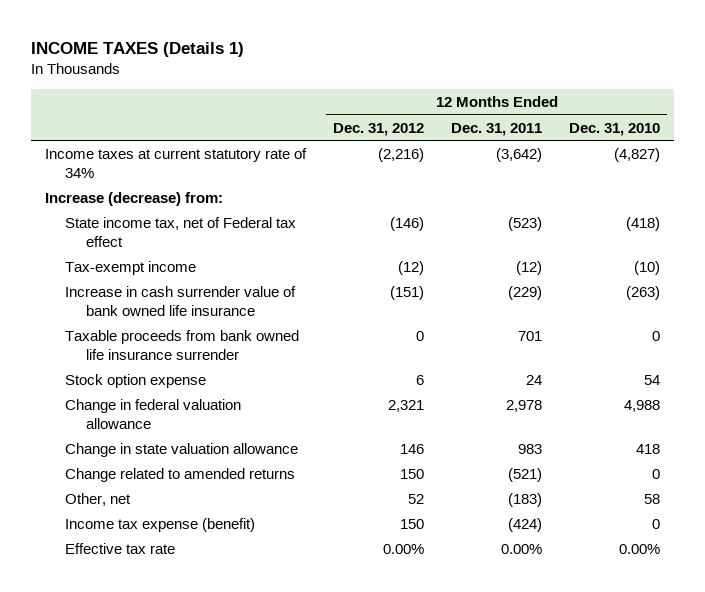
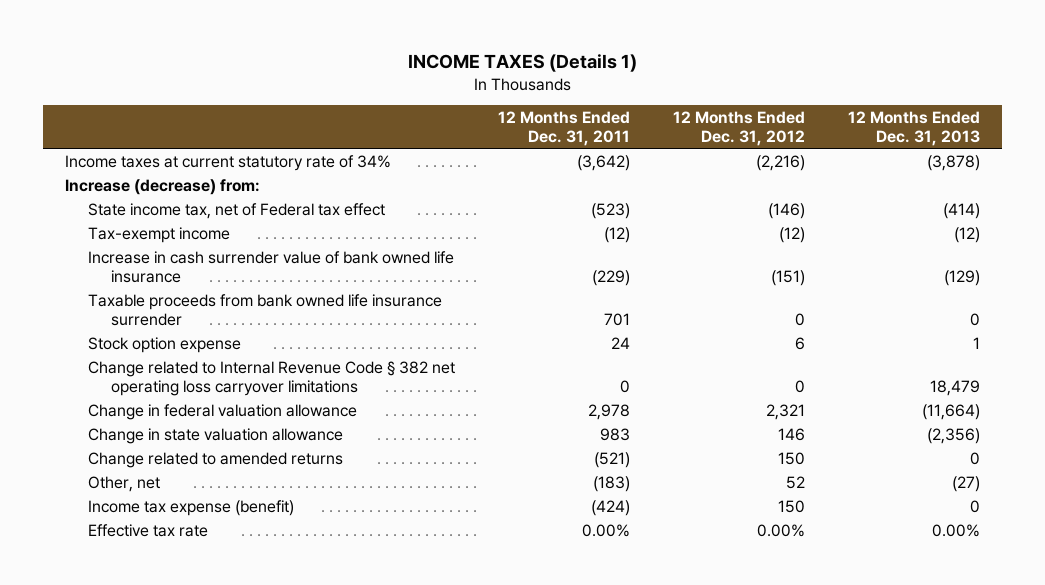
- | 12 Months Ended Dec. 31, 2012 | 12 Months Ended Dec. 31, 2011 | 12 Months Ended Dec. 31, 2010
+ | 12 Months Ended Dec. 31, 2011 | 12 Months Ended Dec. 31, 2012 | 12 Months Ended Dec. 31, 2013
+ Change related to Internal Revenue Code § 382 net operating loss carryover limitations | 0 | 0 | 18,479

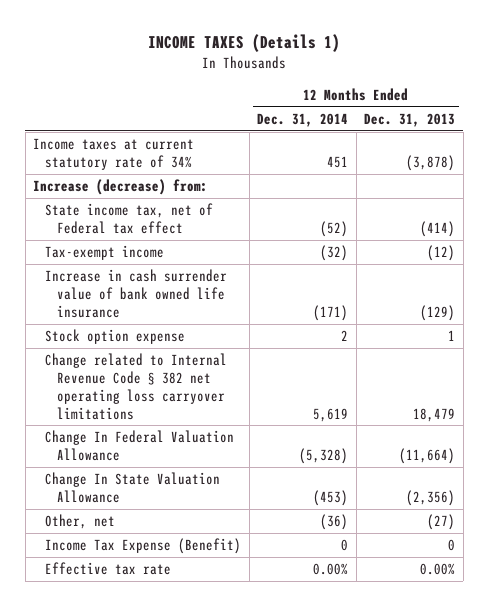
- | 12 Months Ended Dec. 31, 2011 | 12 Months Ended Dec. 31, 2012 | 12 Months Ended Dec. 31, 2013
+ | 12 Months Ended Dec. 31, 2014 | 12 Months Ended Dec. 31, 2013
- Taxable proceeds from bank owned life insurance surrender | 701 | 0 | 0
- Change in federal valuation allowance | 2,978 | 2,321 | (11,664)
- Change in state valuation allowance | 983 | 146 | (2,356)
- Change related to amended returns | (521) | 150 | 0
+ Change In Federal Valuation Allowance | (5,328) | (11,664)
+ Change In State Valuation Allowance | (453) | (2,356)
- Income tax expense (benefit) | (424) | 150 | 0
+ Income Tax Expense (Benefit) | 0 | 0

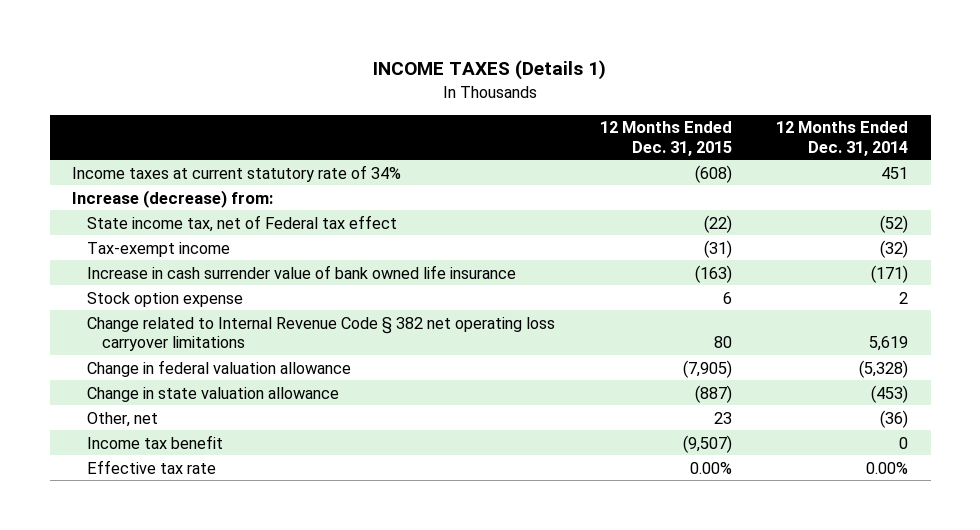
- | 12 Months Ended Dec. 31, 2014 | 12 Months Ended Dec. 31, 2013
+ | 12 Months Ended Dec. 31, 2015 | 12 Months Ended Dec. 31, 2014
- Change In Federal Valuation Allowance | (5,328) | (11,664)
- Change In State Valuation Allowance | (453) | (2,356)
+ Change in federal valuation allowance | (7,905) | (5,328)
+ Change in state valuation allowance | (887) | (453)
- Income Tax Expense (Benefit) | 0 | 0
+ Income tax benefit | (9,507) | 0

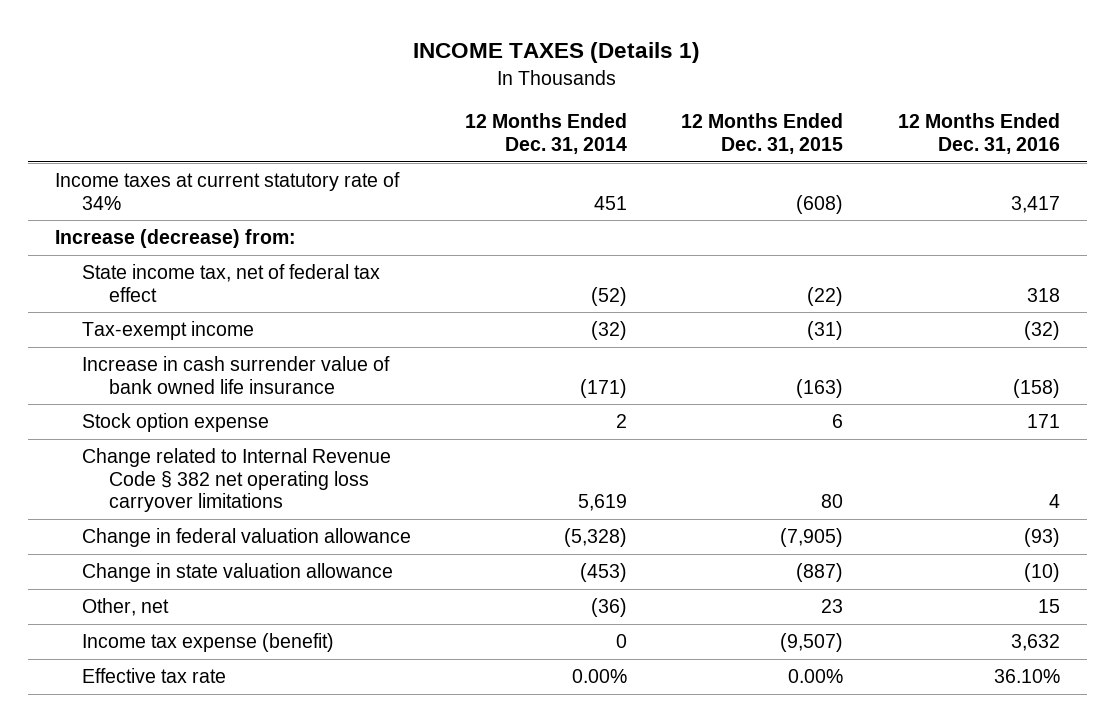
- | 12 Months Ended Dec. 31, 2015 | 12 Months Ended Dec. 31, 2014
+ | 12 Months Ended Dec. 31, 2014 | 12 Months Ended Dec. 31, 2015 | 12 Months Ended Dec. 31, 2016
- State income tax, net of Federal tax effect | (22) | (52)
+ State income tax, net of federal tax effect | (52) | (22) | 318
- Income tax benefit | (9,507) | 0
+ Income tax expense (benefit) | 0 | (9,507) | 3,632

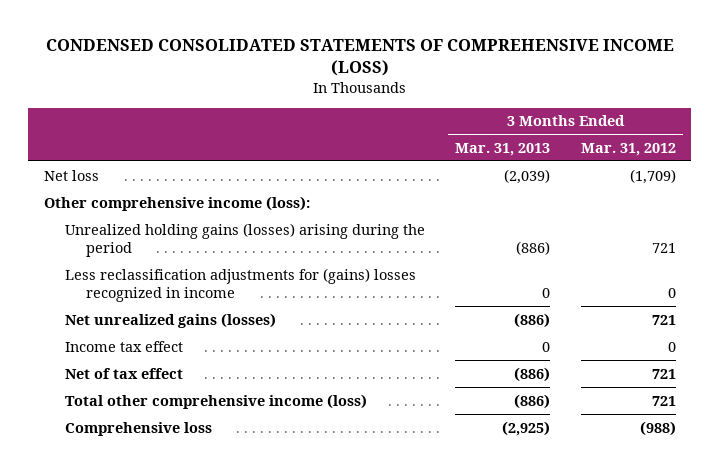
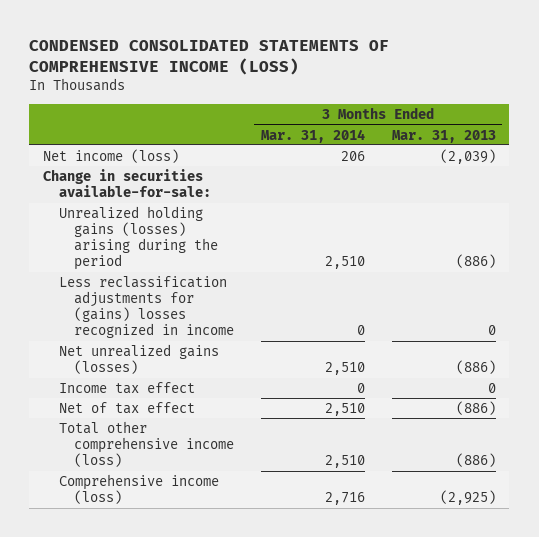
- | 3 Months Ended Mar. 31, 2013 | 3 Months Ended Mar. 31, 2012
+ | 3 Months Ended Mar. 31, 2014 | 3 Months Ended Mar. 31, 2013
- Net loss | (2,039) | (1,709)
- Other comprehensive income (loss):
+ Net income (loss) | 206 | (2,039)
+ Change in securities available-for-sale:
- Comprehensive loss | (2,925) | (988)
+ Comprehensive income (loss) | 2,716 | (2,925)

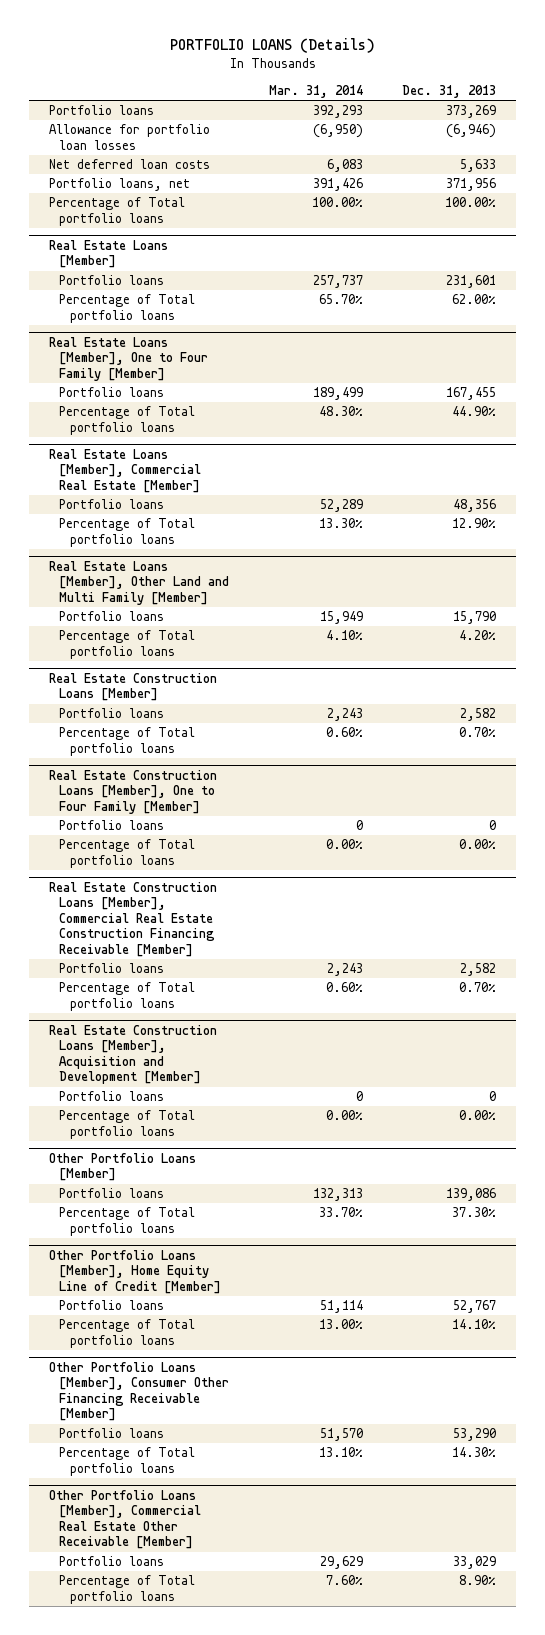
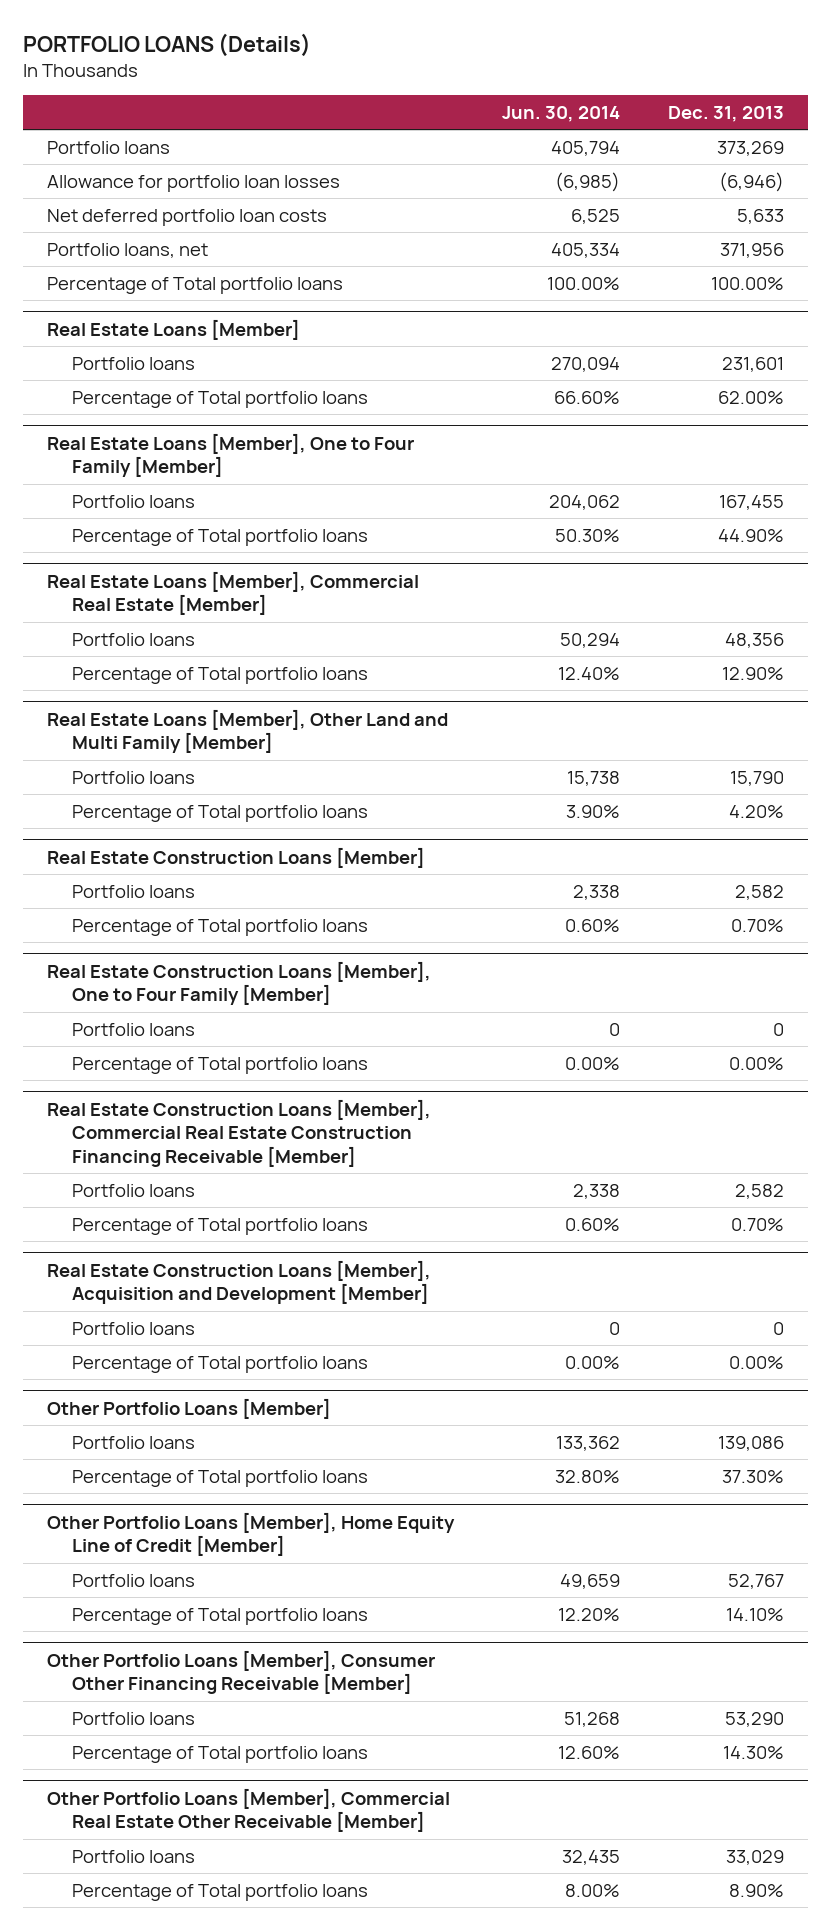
- | Mar. 31, 2014 | Dec. 31, 2013
+ | Jun. 30, 2014 | Dec. 31, 2013
- Net deferred loan costs | 6,083 | 5,633
+ Net deferred portfolio loan costs | 6,525 | 5,633

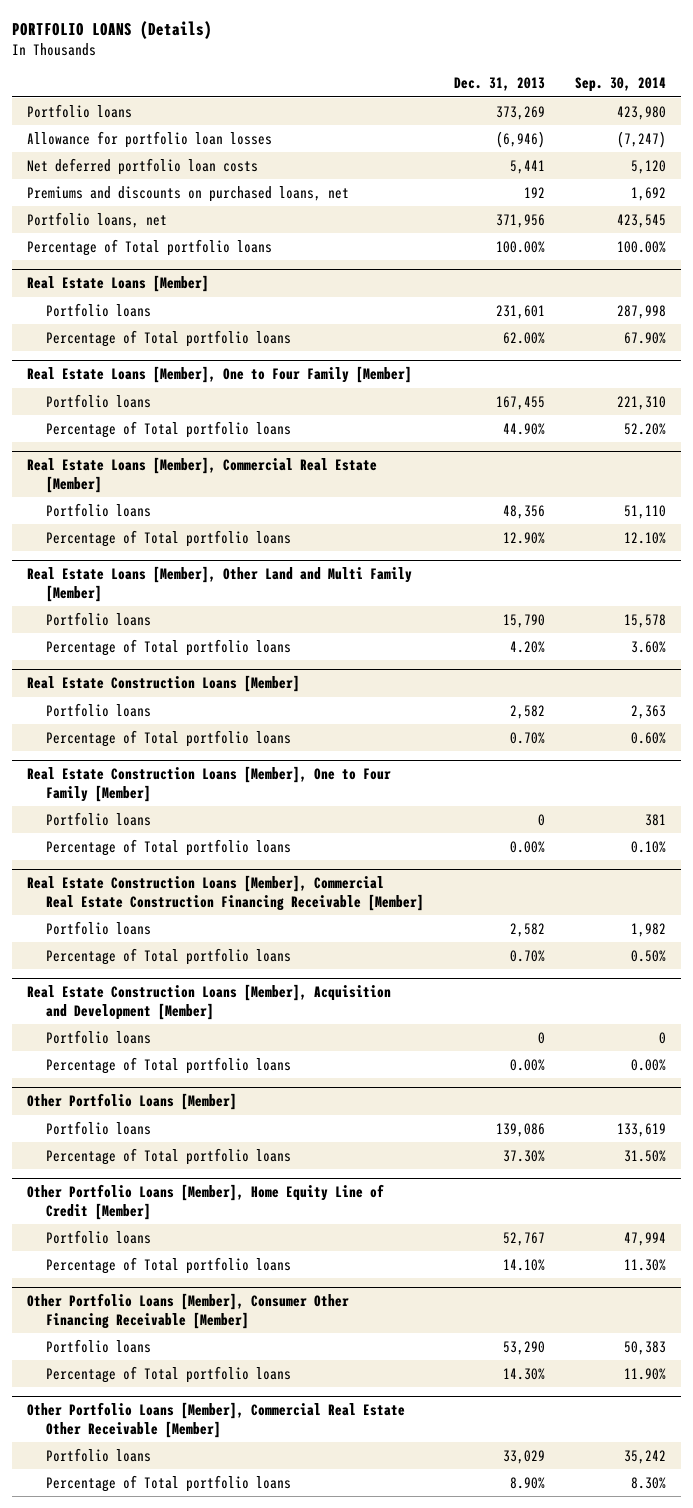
- | Jun. 30, 2014 | Dec. 31, 2013
+ | Dec. 31, 2013 | Sep. 30, 2014
- Net deferred portfolio loan costs | 6,525 | 5,633
+ Net deferred portfolio loan costs | 5,441 | 5,120
+ Premiums and discounts on purchased loans, net | 192 | 1,692

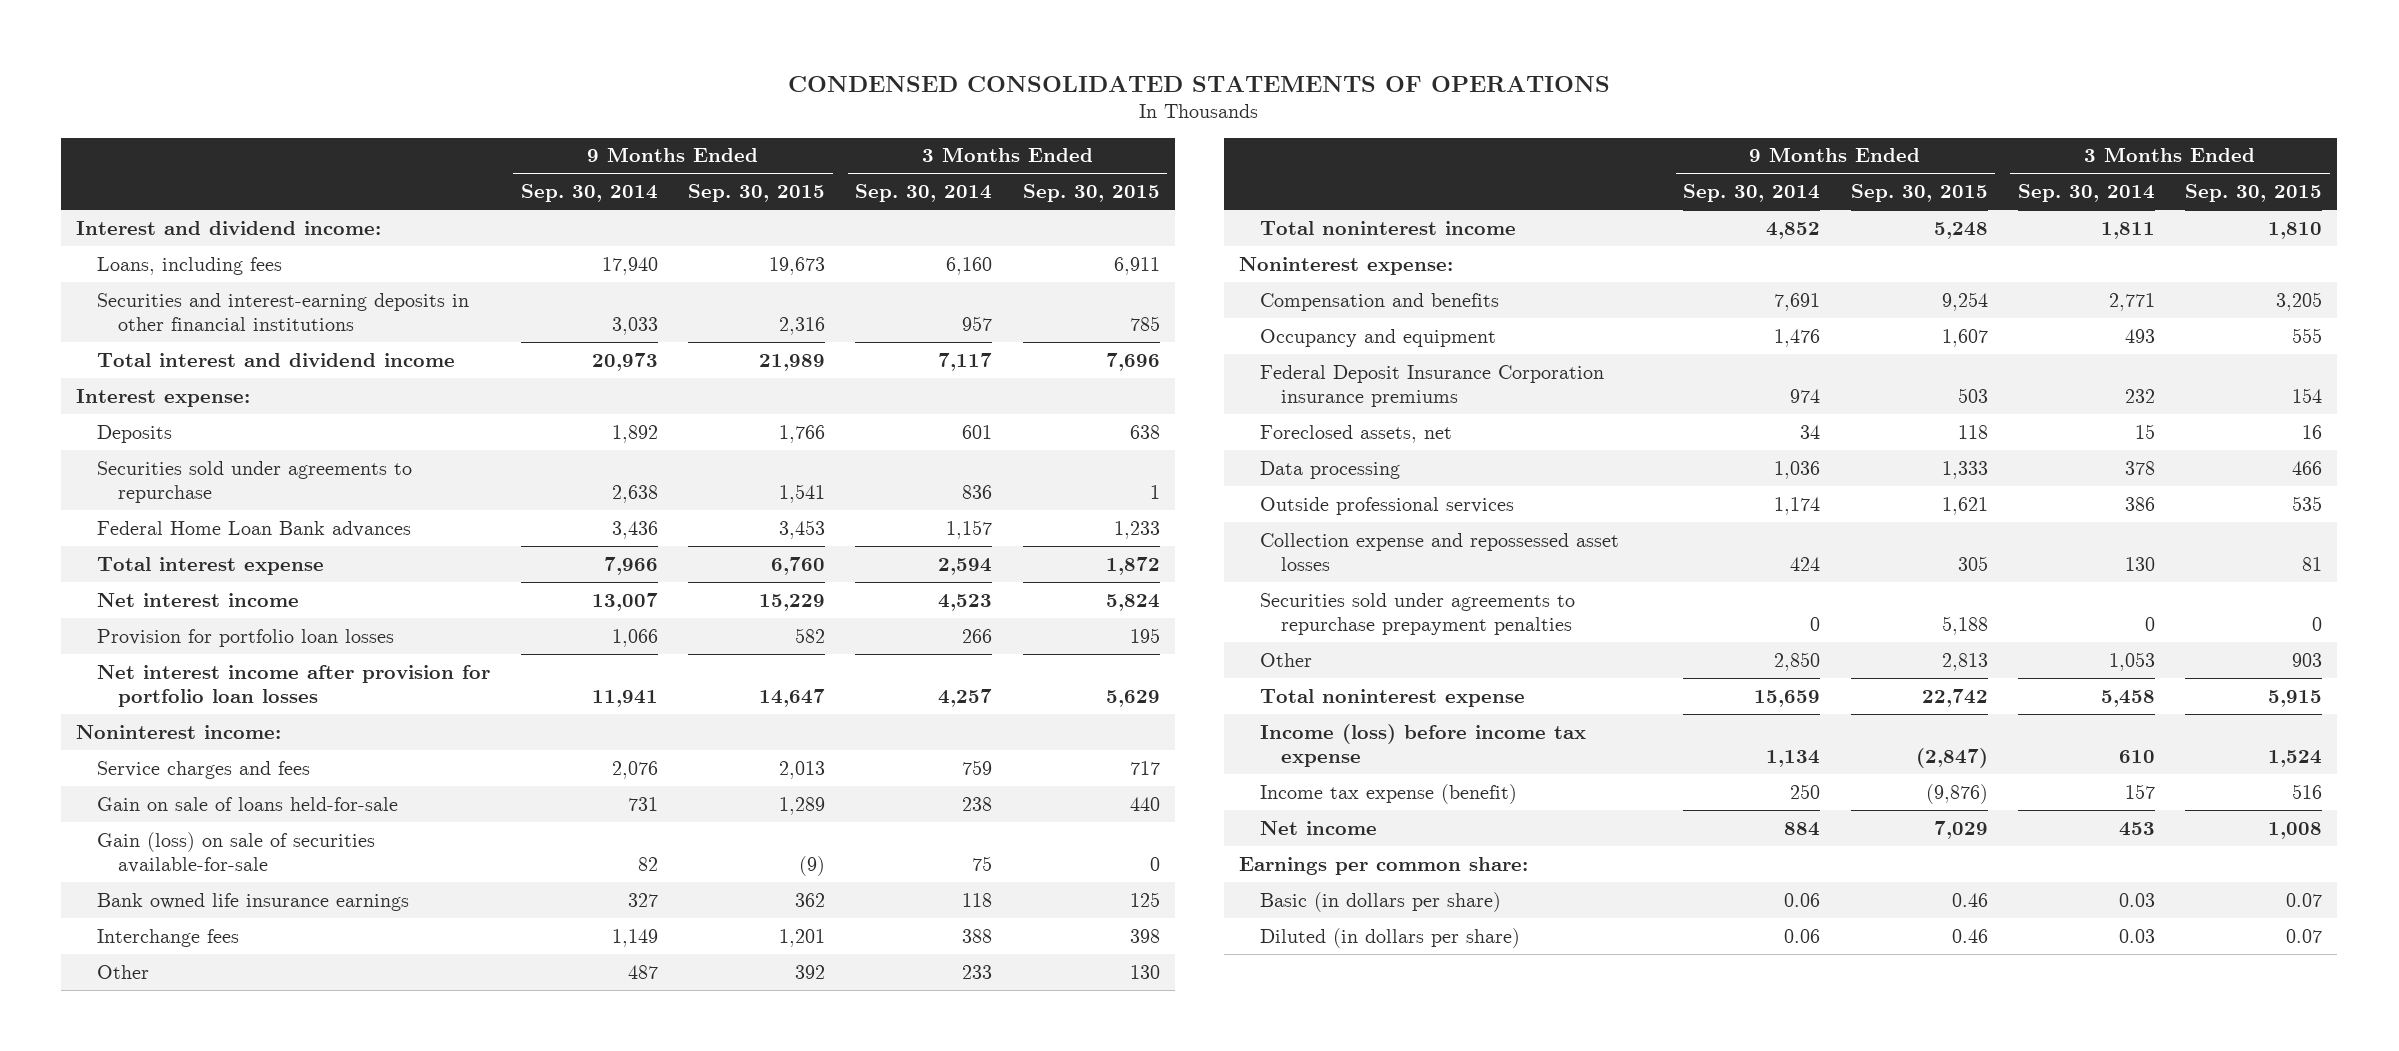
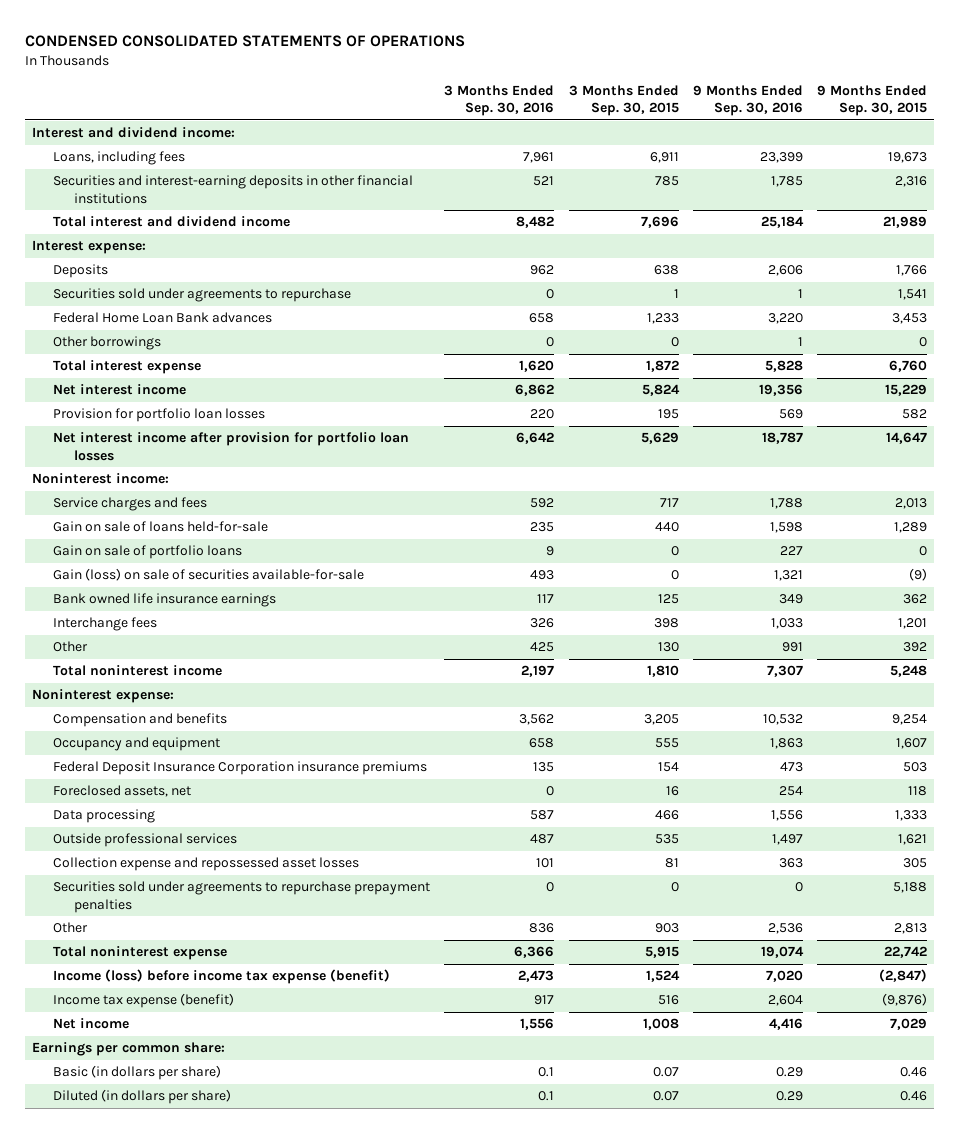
- | 9 Months Ended Sep. 30, 2014 | 9 Months Ended Sep. 30, 2015 | 3 Months Ended Sep. 30, 2014 | 3 Months Ended Sep. 30, 2015
+ | 3 Months Ended Sep. 30, 2016 | 3 Months Ended Sep. 30, 2015 | 9 Months Ended Sep. 30, 2016 | 9 Months Ended Sep. 30, 2015
+ Other borrowings | 0 | 0 | 1 | 0
+ Gain on sale of portfolio loans | 9 | 0 | 227 | 0
- Income (loss) before income tax expense | 1,134 | (2,847) | 610 | 1,524
+ Income (loss) before income tax expense (benefit) | 2,473 | 1,524 | 7,020 | (2,847)

